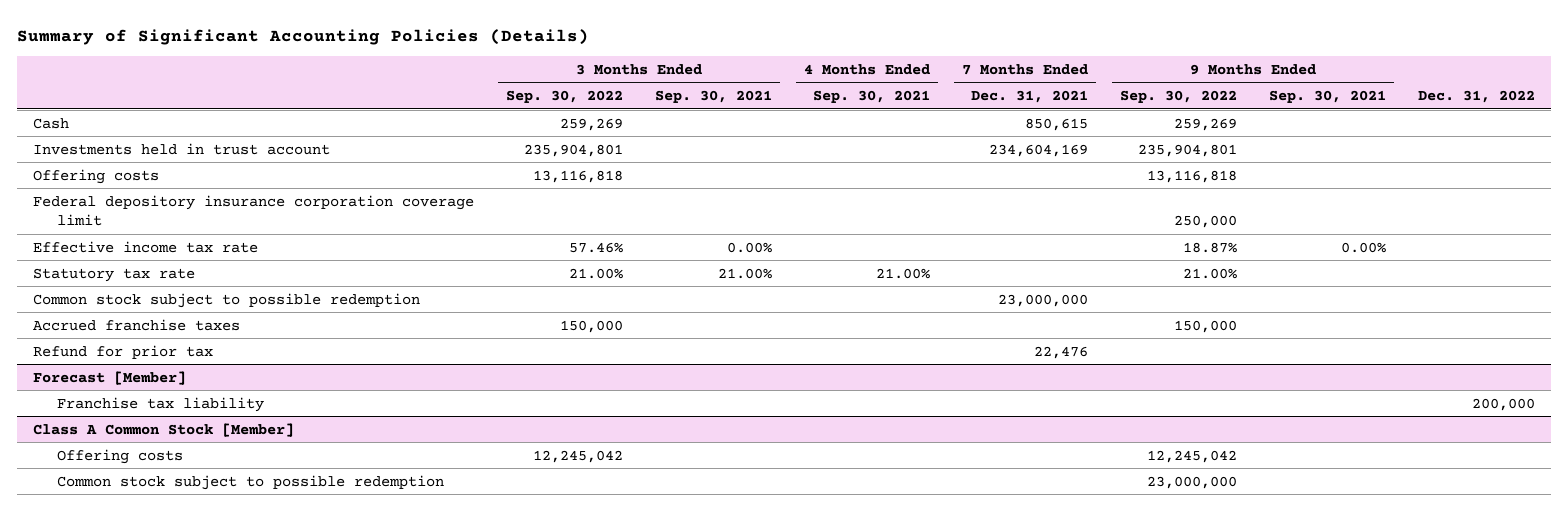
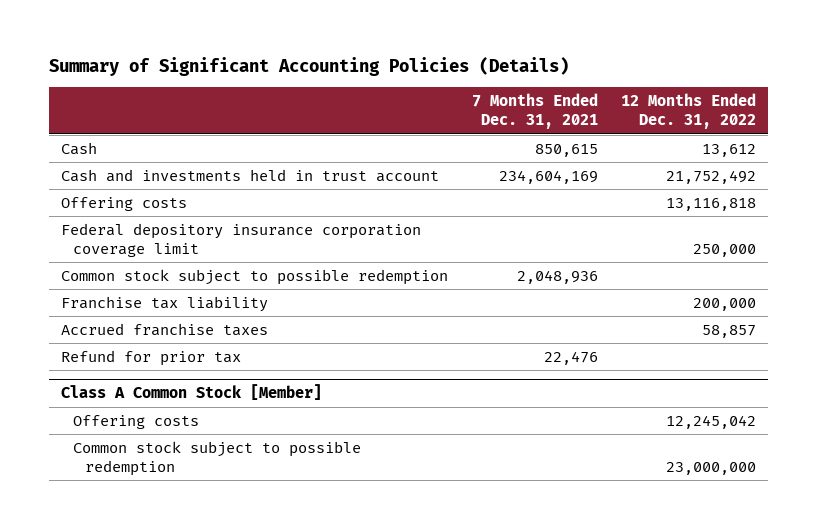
- | 3 Months Ended Sep. 30, 2022 | 3 Months Ended Sep. 30, 2021 | 4 Months Ended Sep. 30, 2021 | 7 Months Ended Dec. 31, 2021 | 9 Months Ended Sep. 30, 2022 | 9 Months Ended Sep. 30, 2021 | Dec. 31, 2022
+ | 7 Months Ended Dec. 31, 2021 | 12 Months Ended Dec. 31, 2022
- Investments held in trust account | 235,904,801 | | | 234,604,169 | 235,904,801 | |
+ Cash and investments held in trust account | 234,604,169 | 21,752,492
- Effective income tax rate | 57.46% | 0.00% | | | 18.87% | 0.00% |
- Statutory tax rate | 21.00% | 21.00% | 21.00% | | 21.00% | |
- Common stock subject to possible redemption | | | | 23,000,000 | | |
+ Common stock subject to possible redemption | 2,048,936 |
+ Franchise tax liability | | 200,000
- Forecast [Member]
- Franchise tax liability | | | | | | | 200,000

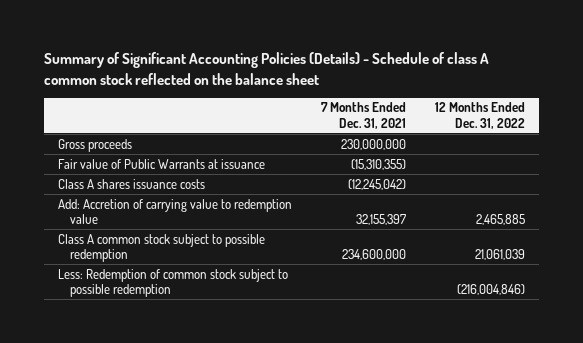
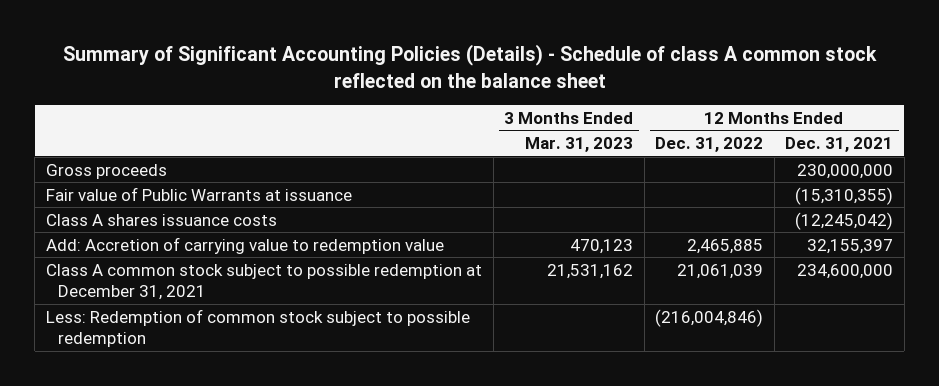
- | 7 Months Ended Dec. 31, 2021 | 12 Months Ended Dec. 31, 2022
+ | 3 Months Ended Mar. 31, 2023 | 12 Months Ended Dec. 31, 2022 | 12 Months Ended Dec. 31, 2021
- Class A common stock subject to possible redemption | 234,600,000 | 21,061,039
+ Class A common stock subject to possible redemption at December 31, 2021 | 21,531,162 | 21,061,039 | 234,600,000

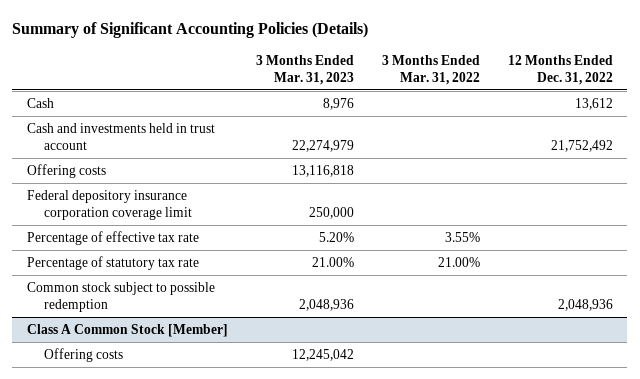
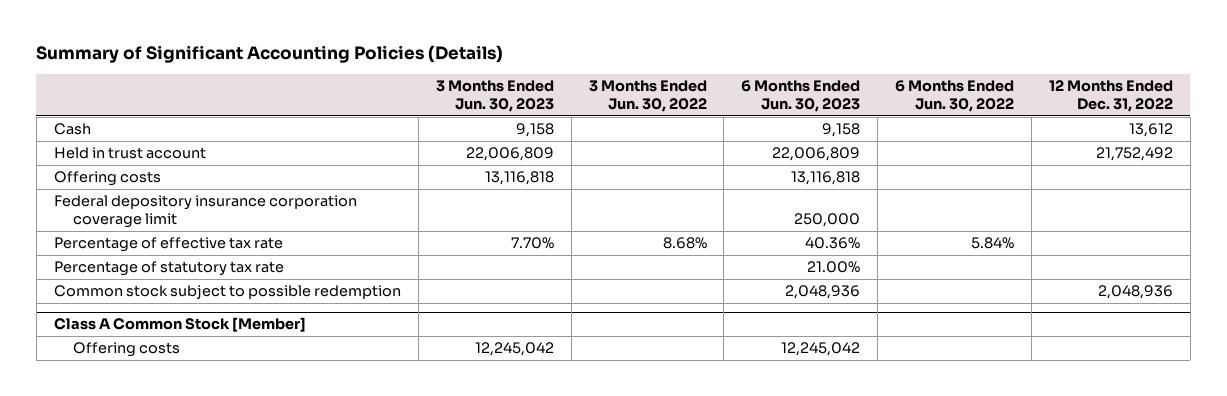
- | 3 Months Ended Mar. 31, 2023 | 3 Months Ended Mar. 31, 2022 | 12 Months Ended Dec. 31, 2022
+ | 3 Months Ended Jun. 30, 2023 | 3 Months Ended Jun. 30, 2022 | 6 Months Ended Jun. 30, 2023 | 6 Months Ended Jun. 30, 2022 | 12 Months Ended Dec. 31, 2022
- Cash and investments held in trust account | 22,274,979 | | 21,752,492
+ Held in trust account | 22,006,809 | | 22,006,809 | | 21,752,492

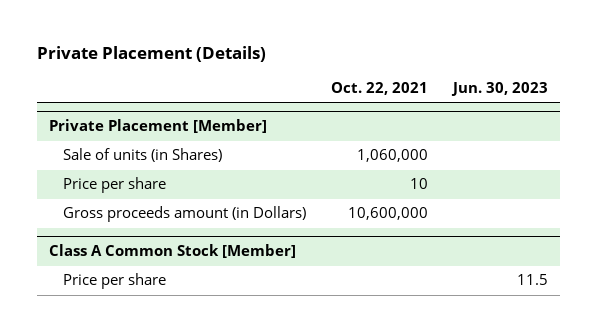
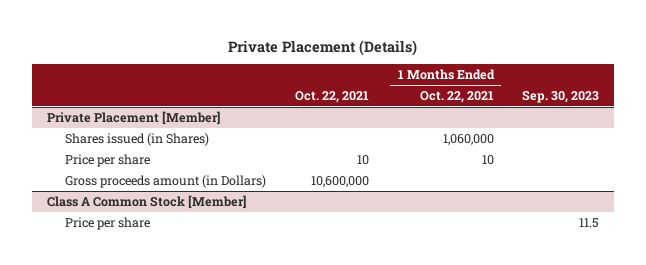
- | Oct. 22, 2021 | Jun. 30, 2023
+ | Oct. 22, 2021 | 1 Months Ended Oct. 22, 2021 | Sep. 30, 2023
@ Private Placement [Member]
- Sale of units (in Shares) | 1,060,000 |
+ Shares issued (in Shares) | | 1,060,000 |

